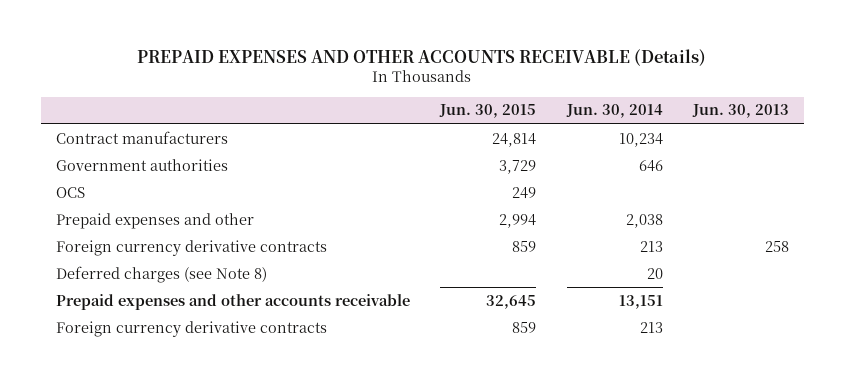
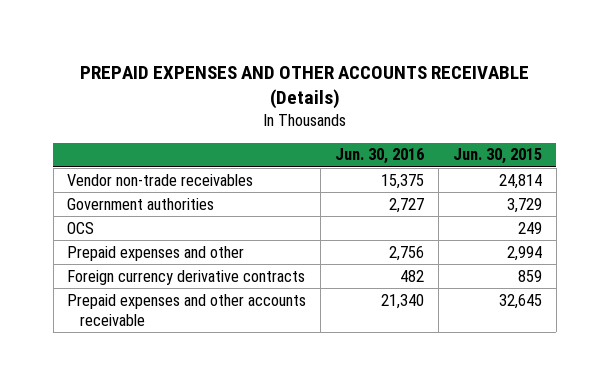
- | Jun. 30, 2015 | Jun. 30, 2014 | Jun. 30, 2013
+ | Jun. 30, 2016 | Jun. 30, 2015
- Contract manufacturers | 24,814 | 10,234 |
+ Vendor non-trade receivables | 15,375 | 24,814
- Deferred charges (see Note 8) | | 20 |
- Foreign currency derivative contracts | 859 | 213 |

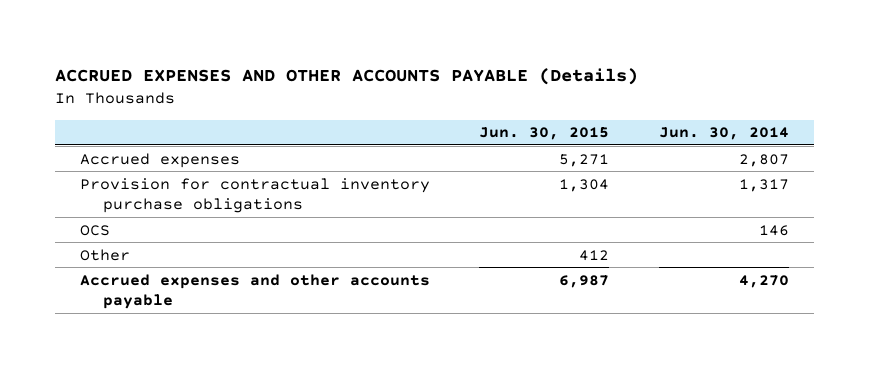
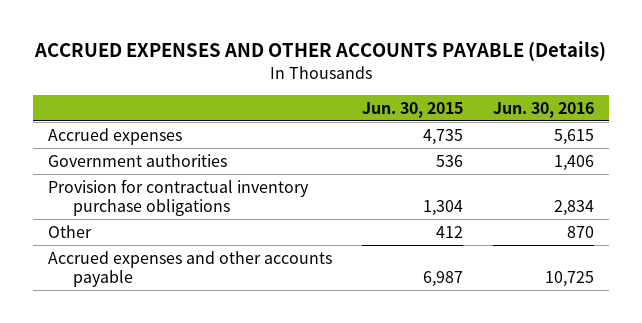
- | Jun. 30, 2015 | Jun. 30, 2014
+ | Jun. 30, 2015 | Jun. 30, 2016
- Accrued expenses | 5,271 | 2,807
+ Accrued expenses | 4,735 | 5,615
+ Government authorities | 536 | 1,406
- OCS | | 146

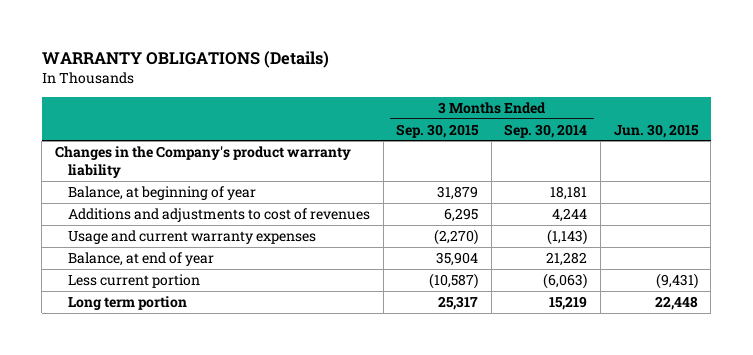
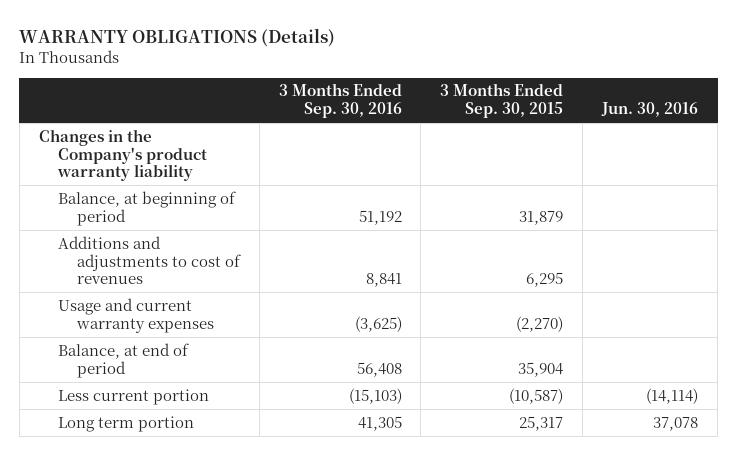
- | 3 Months Ended Sep. 30, 2015 | 3 Months Ended Sep. 30, 2014 | Jun. 30, 2015
+ | 3 Months Ended Sep. 30, 2016 | 3 Months Ended Sep. 30, 2015 | Jun. 30, 2016
- Balance, at beginning of year | 31,879 | 18,181 |
+ Balance, at beginning of period | 51,192 | 31,879 |
- Balance, at end of year | 35,904 | 21,282 |
+ Balance, at end of period | 56,408 | 35,904 |

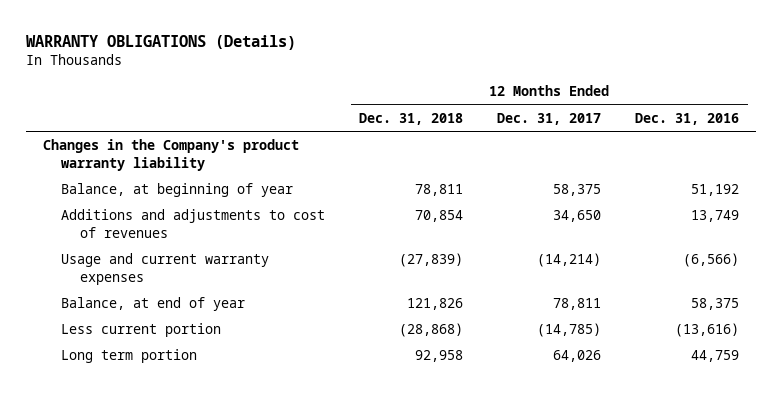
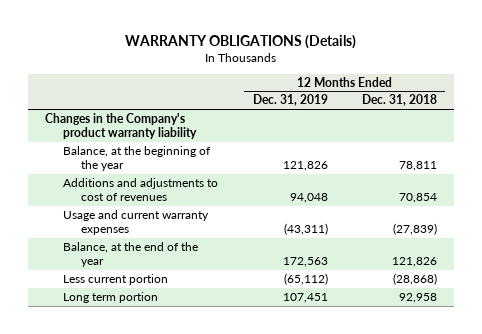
- | 12 Months Ended Dec. 31, 2018 | 12 Months Ended Dec. 31, 2017 | 12 Months Ended Dec. 31, 2016
+ | 12 Months Ended Dec. 31, 2019 | 12 Months Ended Dec. 31, 2018
- Balance, at beginning of year | 78,811 | 58,375 | 51,192
+ Balance, at the beginning of the year | 121,826 | 78,811
- Balance, at end of year | 121,826 | 78,811 | 58,375
+ Balance, at the end of the year | 172,563 | 121,826

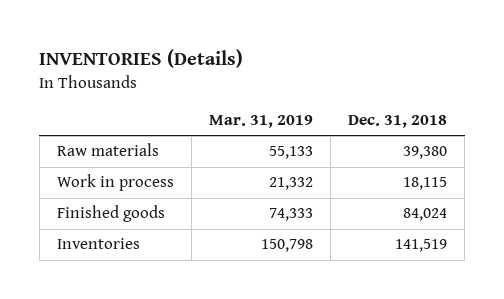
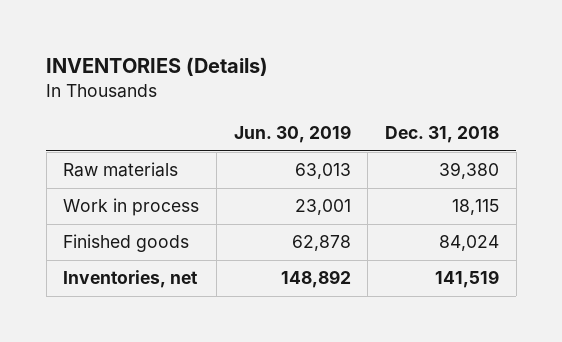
- | Mar. 31, 2019 | Dec. 31, 2018
+ | Jun. 30, 2019 | Dec. 31, 2018
- Inventories | 150,798 | 141,519
+ Inventories, net | 148,892 | 141,519

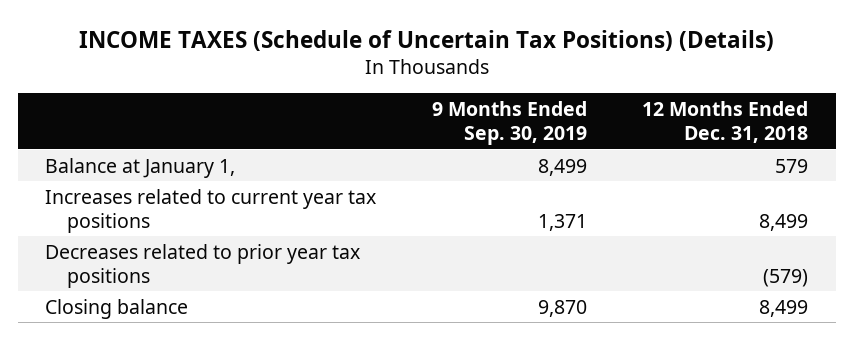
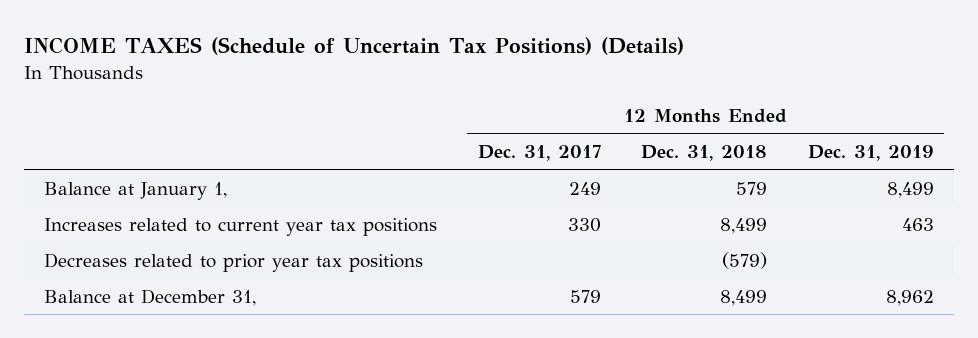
- | 9 Months Ended Sep. 30, 2019 | 12 Months Ended Dec. 31, 2018
+ | 12 Months Ended Dec. 31, 2017 | 12 Months Ended Dec. 31, 2018 | 12 Months Ended Dec. 31, 2019
- Closing balance | 9,870 | 8,499
+ Balance at December 31, | 579 | 8,499 | 8,962

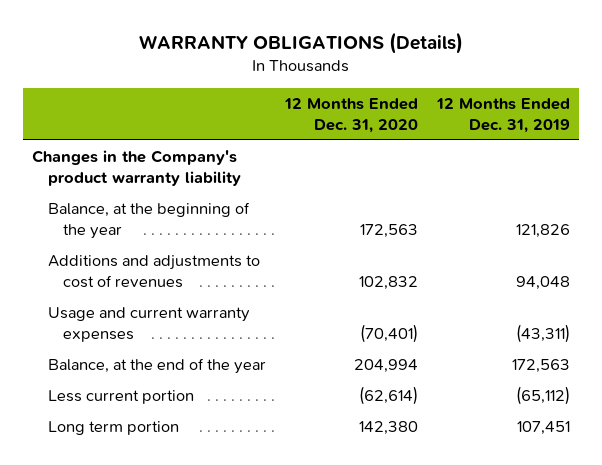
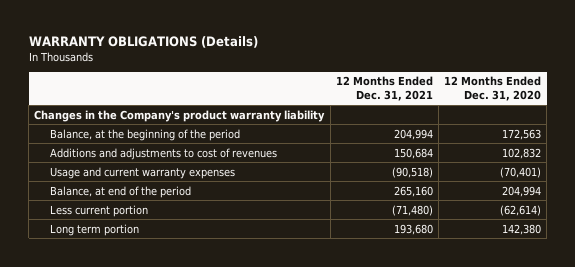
- | 12 Months Ended Dec. 31, 2020 | 12 Months Ended Dec. 31, 2019
+ | 12 Months Ended Dec. 31, 2021 | 12 Months Ended Dec. 31, 2020
- Balance, at the beginning of the year | 172,563 | 121,826
+ Balance, at the beginning of the period | 204,994 | 172,563
- Balance, at the end of the year | 204,994 | 172,563
+ Balance, at end of the period | 265,160 | 204,994

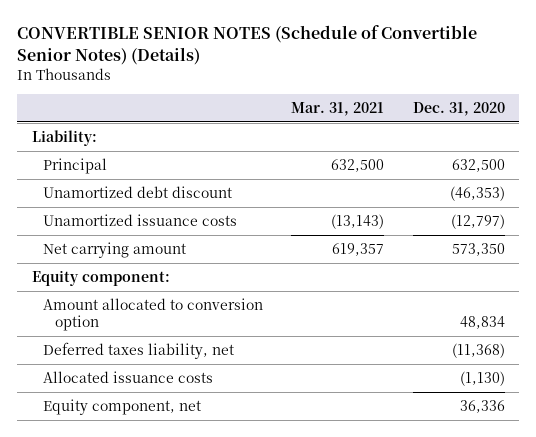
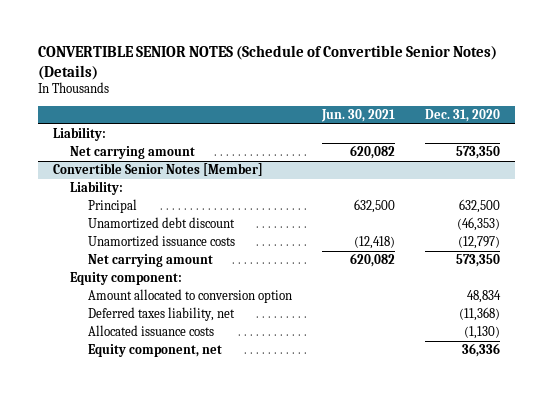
- | Mar. 31, 2021 | Dec. 31, 2020
+ | Jun. 30, 2021 | Dec. 31, 2020
+ Net carrying amount | 620,082 | 573,350
+ Convertible Senior Notes [Member]
+ Liability:

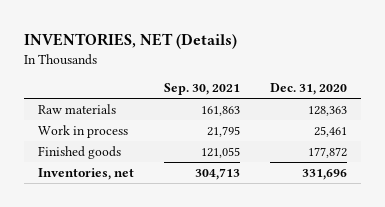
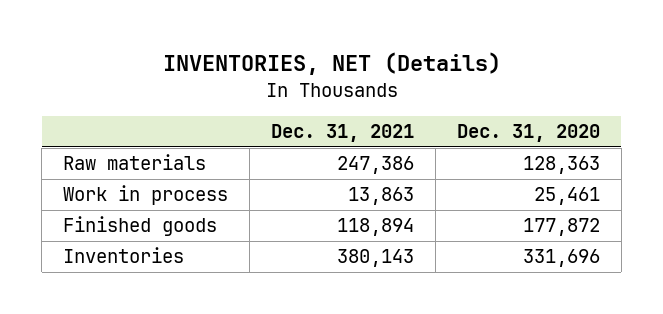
- | Sep. 30, 2021 | Dec. 31, 2020
+ | Dec. 31, 2021 | Dec. 31, 2020
- Inventories, net | 304,713 | 331,696
+ Inventories | 380,143 | 331,696

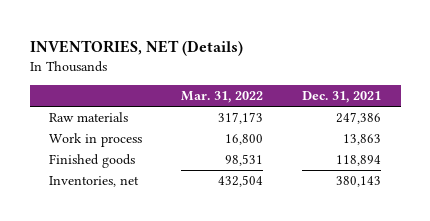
- | Dec. 31, 2021 | Dec. 31, 2020
+ | Mar. 31, 2022 | Dec. 31, 2021
- Inventories | 380,143 | 331,696
+ Inventories, net | 432,504 | 380,143

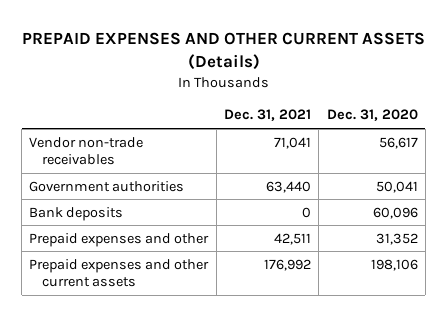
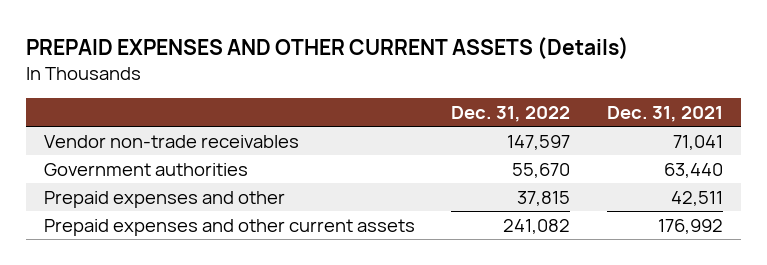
- | Dec. 31, 2021 | Dec. 31, 2020
+ | Dec. 31, 2022 | Dec. 31, 2021
- Bank deposits | 0 | 60,096

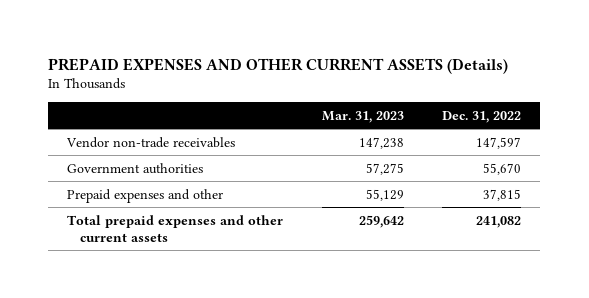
- | Dec. 31, 2022 | Dec. 31, 2021
+ | Mar. 31, 2023 | Dec. 31, 2022
- Prepaid expenses and other current assets | 241,082 | 176,992
+ Total prepaid expenses and other current assets | 259,642 | 241,082

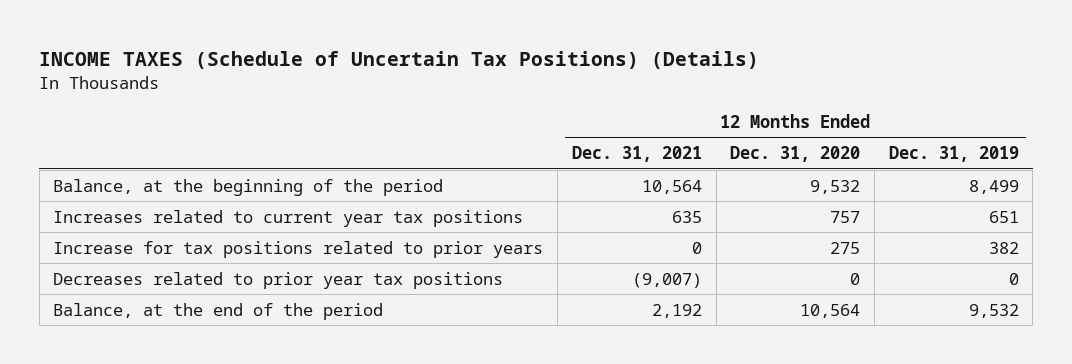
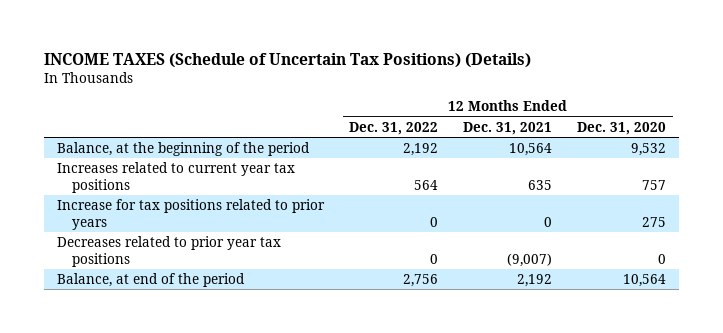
- | 12 Months Ended Dec. 31, 2021 | 12 Months Ended Dec. 31, 2020 | 12 Months Ended Dec. 31, 2019
+ | 12 Months Ended Dec. 31, 2022 | 12 Months Ended Dec. 31, 2021 | 12 Months Ended Dec. 31, 2020
- Balance, at the end of the period | 2,192 | 10,564 | 9,532
+ Balance, at end of the period | 2,756 | 2,192 | 10,564

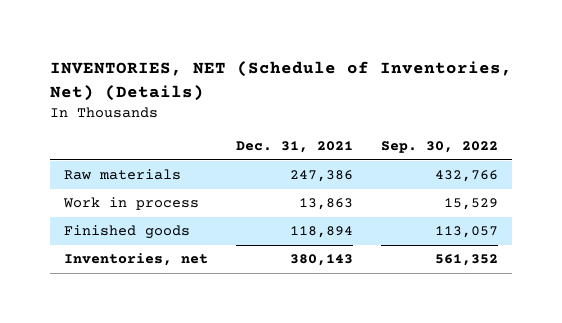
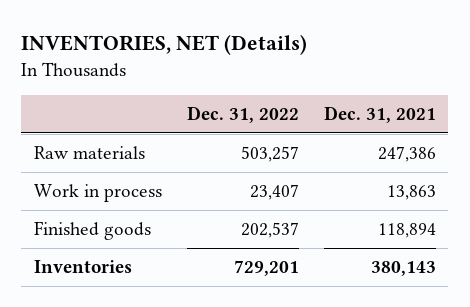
- INVENTORIES, NET (Schedule of Inventories, Net) (Details)
+ INVENTORIES, NET (Details)
- | Dec. 31, 2021 | Sep. 30, 2022
+ | Dec. 31, 2022 | Dec. 31, 2021
- Inventories, net | 380,143 | 561,352
+ Inventories | 729,201 | 380,143

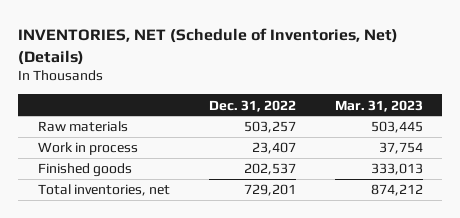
- INVENTORIES, NET (Details)
+ INVENTORIES, NET (Schedule of Inventories, Net) (Details)
- | Dec. 31, 2022 | Dec. 31, 2021
+ | Dec. 31, 2022 | Mar. 31, 2023
- Inventories | 729,201 | 380,143
+ Total inventories, net | 729,201 | 874,212

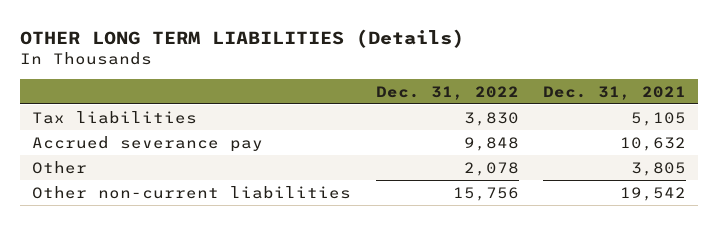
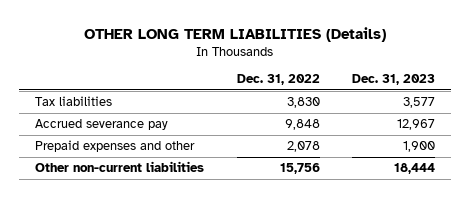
- | Dec. 31, 2022 | Dec. 31, 2021
+ | Dec. 31, 2022 | Dec. 31, 2023
- Other | 2,078 | 3,805
+ Prepaid expenses and other | 2,078 | 1,900

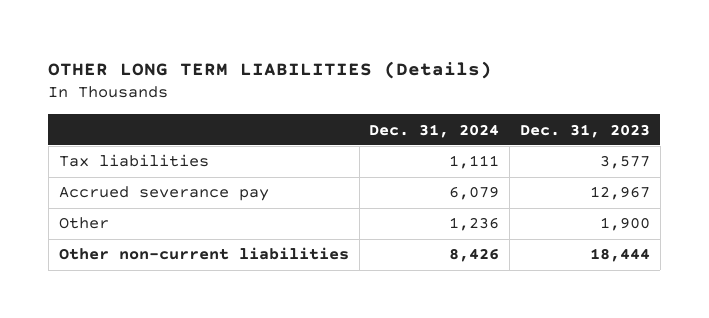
- | Dec. 31, 2022 | Dec. 31, 2023
+ | Dec. 31, 2024 | Dec. 31, 2023
- Prepaid expenses and other | 2,078 | 1,900
+ Other | 1,236 | 1,900

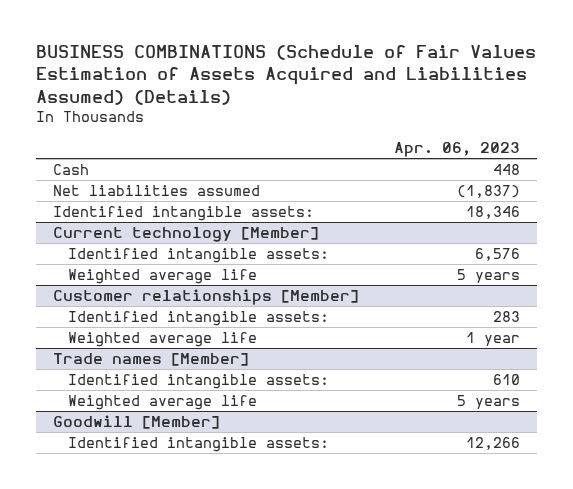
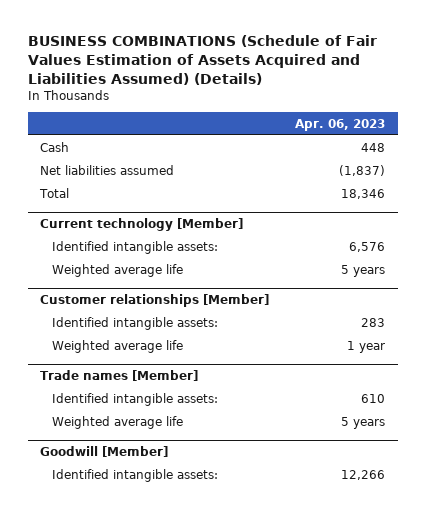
- Identified intangible assets: | 18,346
+ Total | 18,346

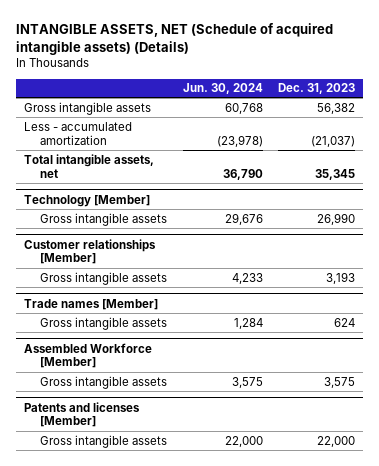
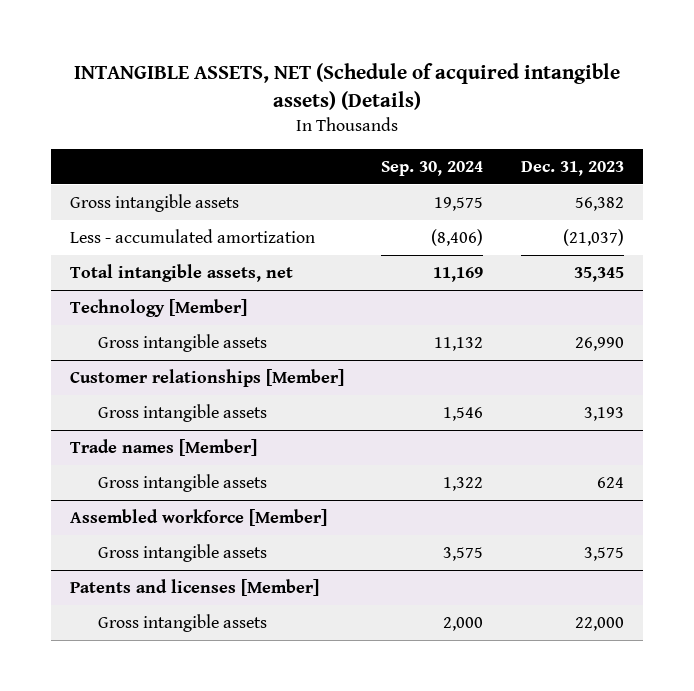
- | Jun. 30, 2024 | Dec. 31, 2023
+ | Sep. 30, 2024 | Dec. 31, 2023
- Assembled Workforce [Member]
+ Assembled workforce [Member]

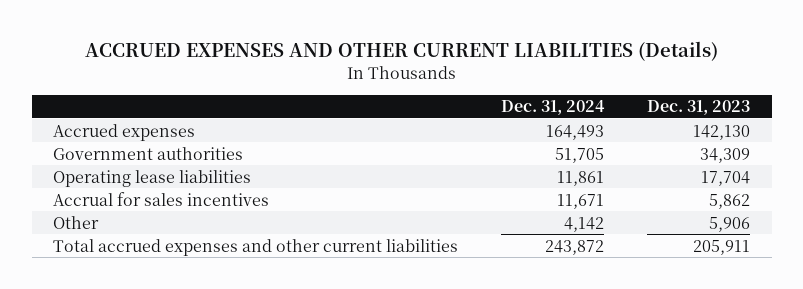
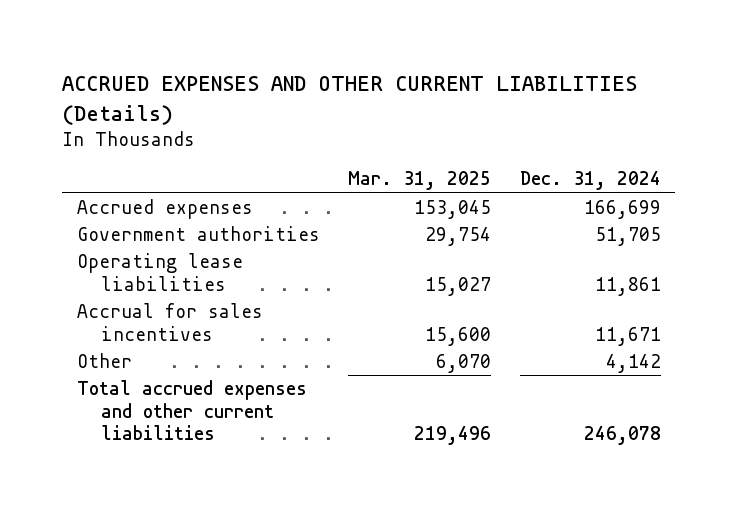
- | Dec. 31, 2024 | Dec. 31, 2023
+ | Mar. 31, 2025 | Dec. 31, 2024
- Accrued expenses | 164,493 | 142,130
+ Accrued expenses | 153,045 | 166,699
- Total accrued expenses and other current liabilities | 243,872 | 205,911
+ Total accrued expenses and other current liabilities | 219,496 | 246,078

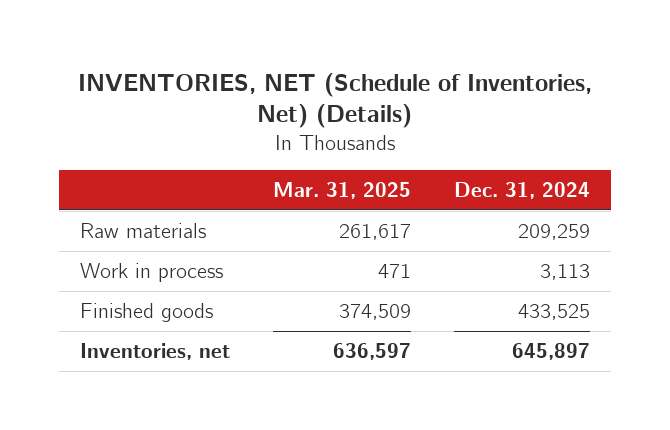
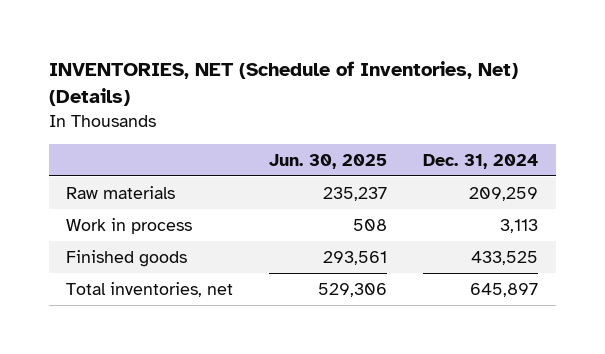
- | Mar. 31, 2025 | Dec. 31, 2024
+ | Jun. 30, 2025 | Dec. 31, 2024
- Inventories, net | 636,597 | 645,897
+ Total inventories, net | 529,306 | 645,897

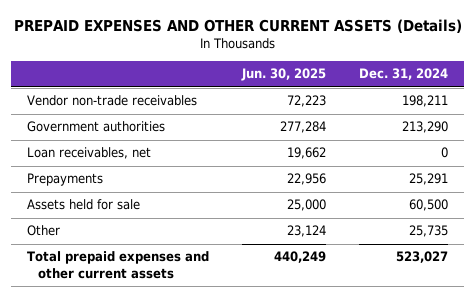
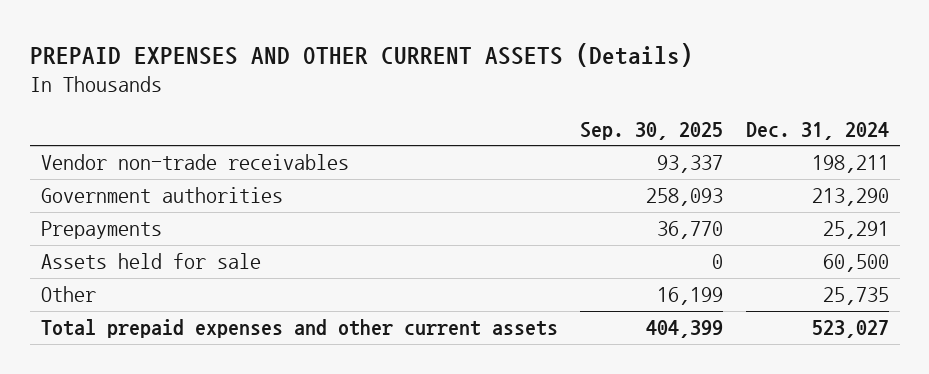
- | Jun. 30, 2025 | Dec. 31, 2024
+ | Sep. 30, 2025 | Dec. 31, 2024
- Loan receivables, net | 19,662 | 0

